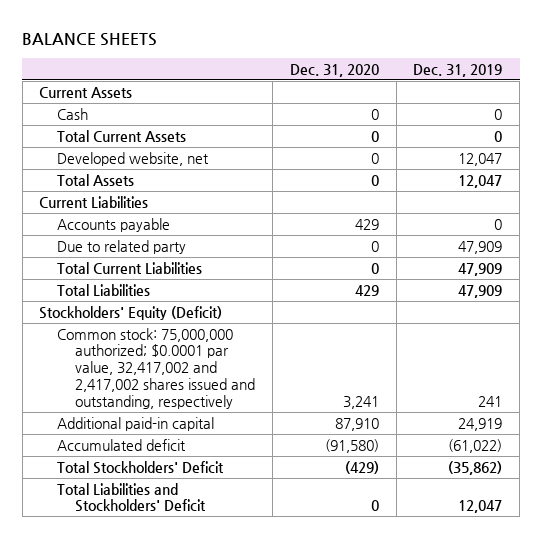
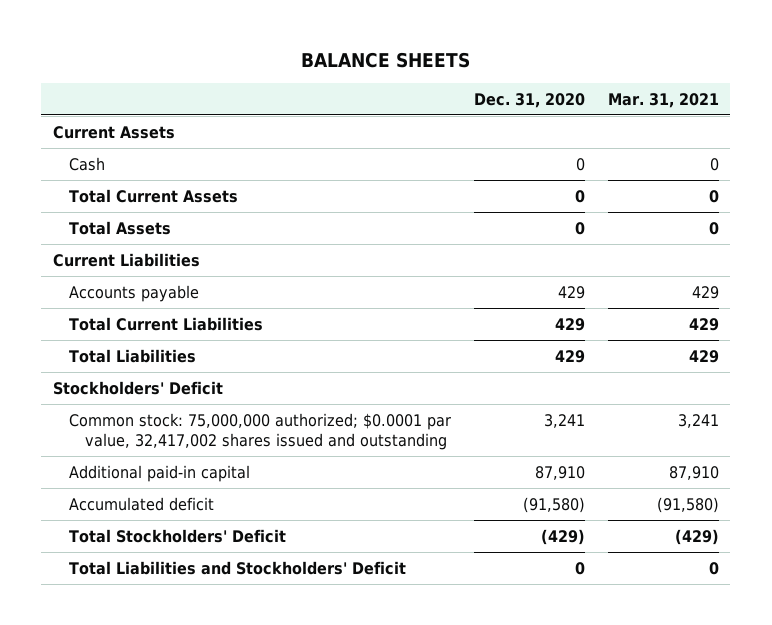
- | Dec. 31, 2020 | Dec. 31, 2019
+ | Dec. 31, 2020 | Mar. 31, 2021
- Developed website, net | 0 | 12,047
- Due to related party | 0 | 47,909
- Total Current Liabilities | 0 | 47,909
+ Total Current Liabilities | 429 | 429
- Stockholders' Equity (Deficit)
- Common stock: 75,000,000 authorized; $0.0001 par value, 32,417,002 and 2,417,002 shares issued and outstanding, respectively | 3,241 | 241
+ Stockholders' Deficit
+ Common stock: 75,000,000 authorized; $0.0001 par value, 32,417,002 shares issued and outstanding | 3,241 | 3,241

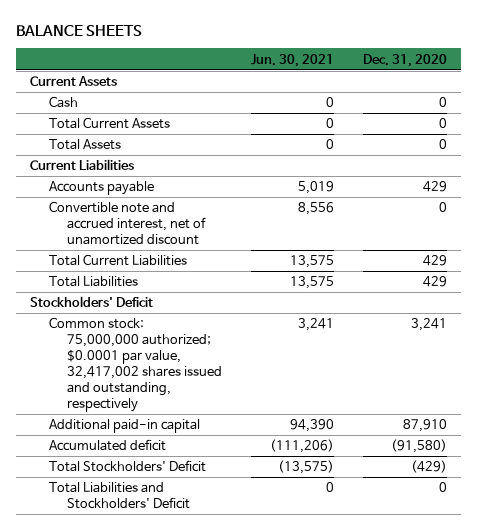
- | Dec. 31, 2020 | Mar. 31, 2021
+ | Jun. 30, 2021 | Dec. 31, 2020
+ Convertible note and accrued interest, net of unamortized discount | 8,556 | 0
- Common stock: 75,000,000 authorized; $0.0001 par value, 32,417,002 shares issued and outstanding | 3,241 | 3,241
+ Common stock: 75,000,000 authorized; $0.0001 par value, 32,417,002 shares issued and outstanding, respectively | 3,241 | 3,241

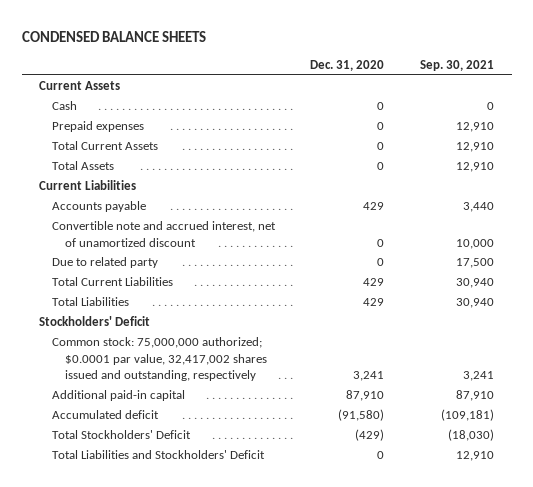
- BALANCE SHEETS
+ CONDENSED BALANCE SHEETS
- | Jun. 30, 2021 | Dec. 31, 2020
+ | Dec. 31, 2020 | Sep. 30, 2021
+ Prepaid expenses | 0 | 12,910
+ Due to related party | 0 | 17,500

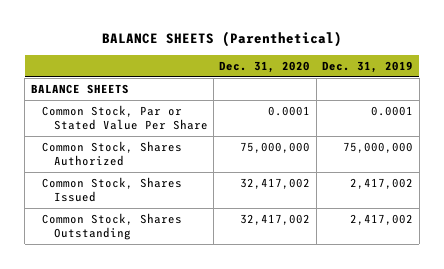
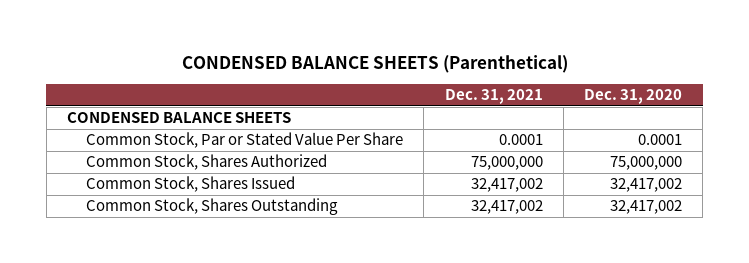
- BALANCE SHEETS (Parenthetical)
+ CONDENSED BALANCE SHEETS (Parenthetical)
- | Dec. 31, 2020 | Dec. 31, 2019
+ | Dec. 31, 2021 | Dec. 31, 2020
- BALANCE SHEETS
+ CONDENSED BALANCE SHEETS

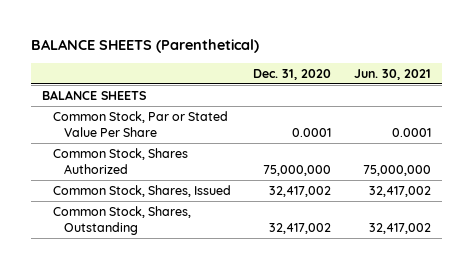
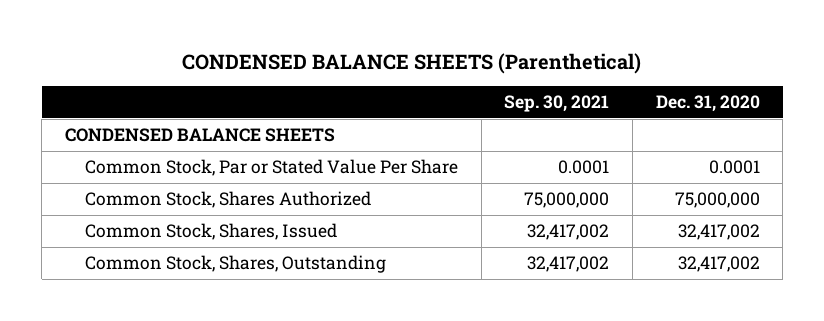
- BALANCE SHEETS (Parenthetical)
+ CONDENSED BALANCE SHEETS (Parenthetical)
- | Dec. 31, 2020 | Jun. 30, 2021
+ | Sep. 30, 2021 | Dec. 31, 2020
- BALANCE SHEETS
+ CONDENSED BALANCE SHEETS

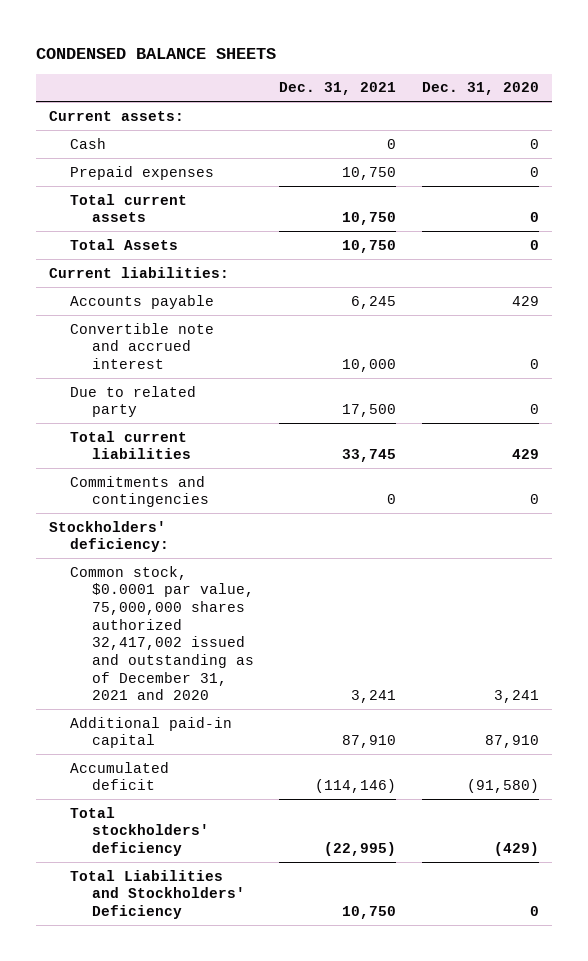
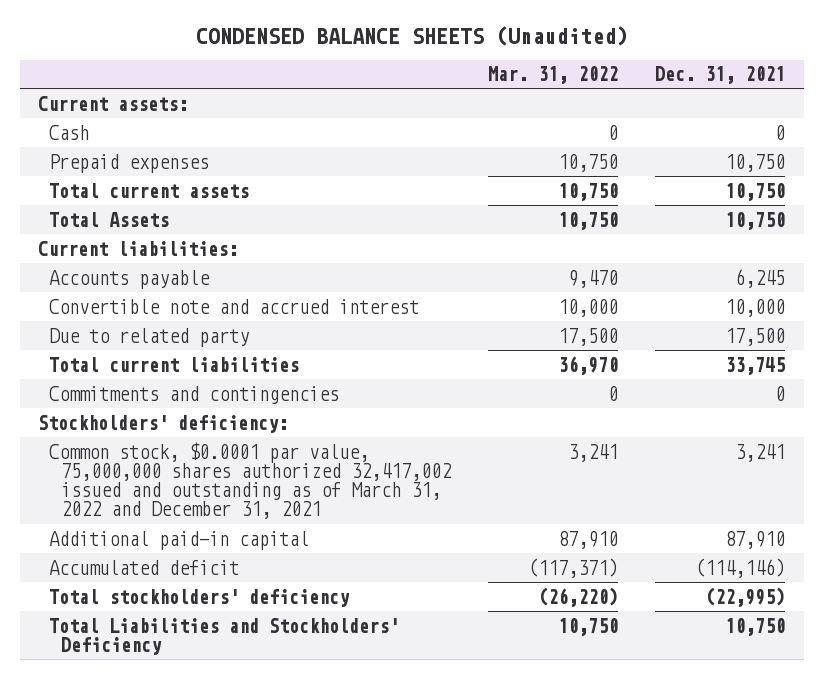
- CONDENSED BALANCE SHEETS
+ CONDENSED BALANCE SHEETS (Unaudited)
- | Dec. 31, 2021 | Dec. 31, 2020
+ | Mar. 31, 2022 | Dec. 31, 2021
- Common stock, $0.0001 par value, 75,000,000 shares authorized 32,417,002 issued and outstanding as of December 31, 2021 and 2020 | 3,241 | 3,241
+ Common stock, $0.0001 par value, 75,000,000 shares authorized 32,417,002 issued and outstanding as of March 31, 2022 and December 31, 2021 | 3,241 | 3,241

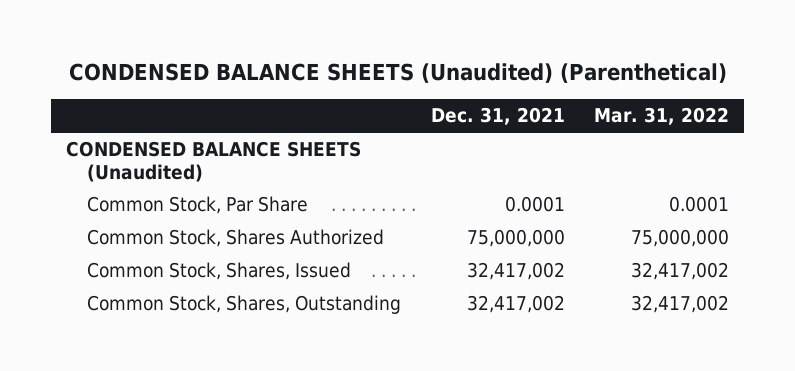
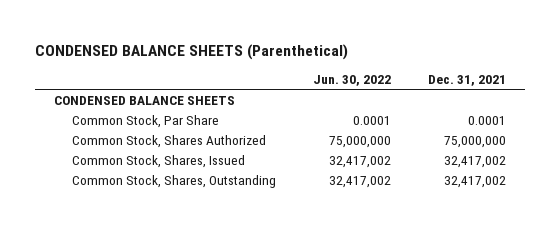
- CONDENSED BALANCE SHEETS (Unaudited) (Parenthetical)
+ CONDENSED BALANCE SHEETS (Parenthetical)
- | Dec. 31, 2021 | Mar. 31, 2022
+ | Jun. 30, 2022 | Dec. 31, 2021
- CONDENSED BALANCE SHEETS (Unaudited)
+ CONDENSED BALANCE SHEETS

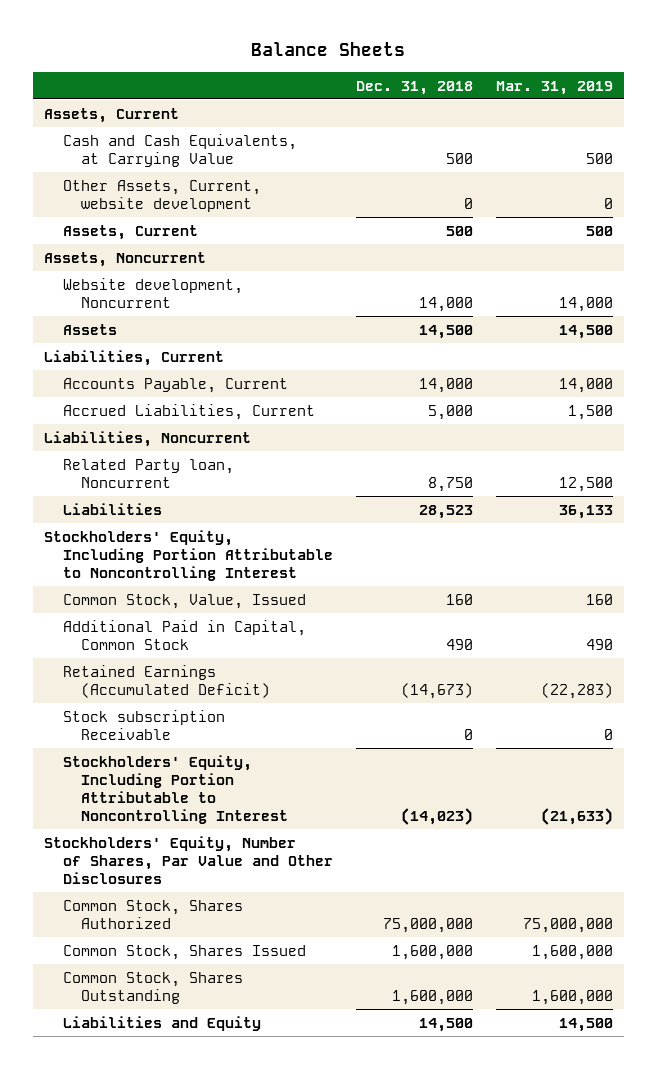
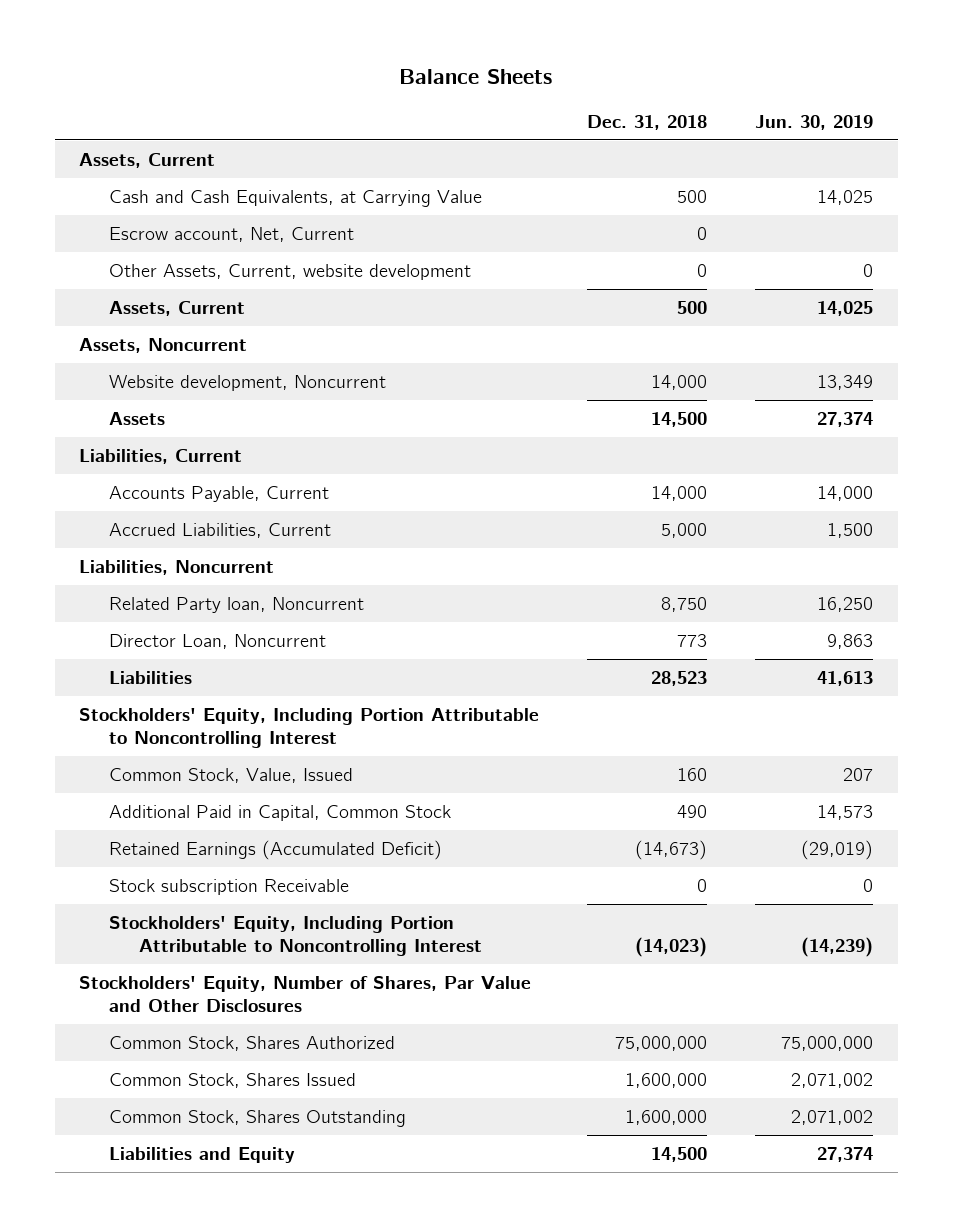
- | Dec. 31, 2018 | Mar. 31, 2019
+ | Dec. 31, 2018 | Jun. 30, 2019
+ Escrow account, Net, Current | 0 |
+ Director Loan, Noncurrent | 773 | 9,863

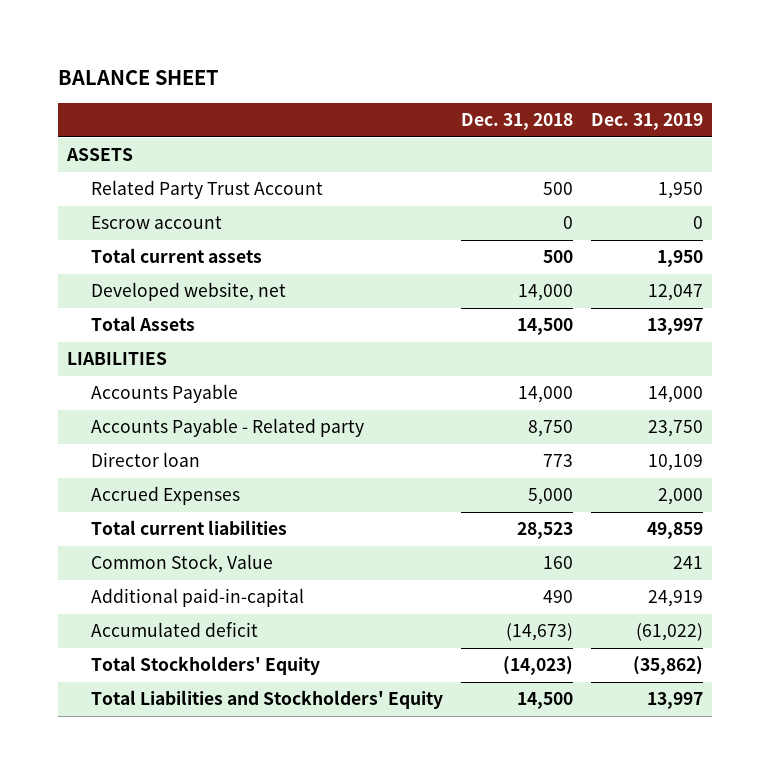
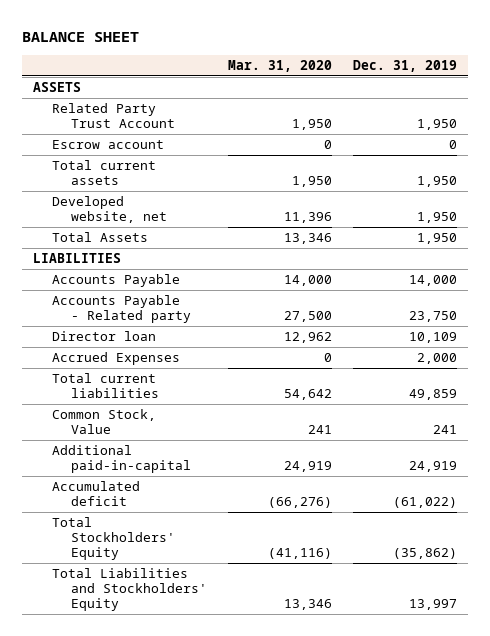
- | Dec. 31, 2018 | Dec. 31, 2019
+ | Mar. 31, 2020 | Dec. 31, 2019
- Developed website, net | 14,000 | 12,047
- Total Assets | 14,500 | 13,997
+ Developed website, net | 11,396 | 1,950
+ Total Assets | 13,346 | 1,950

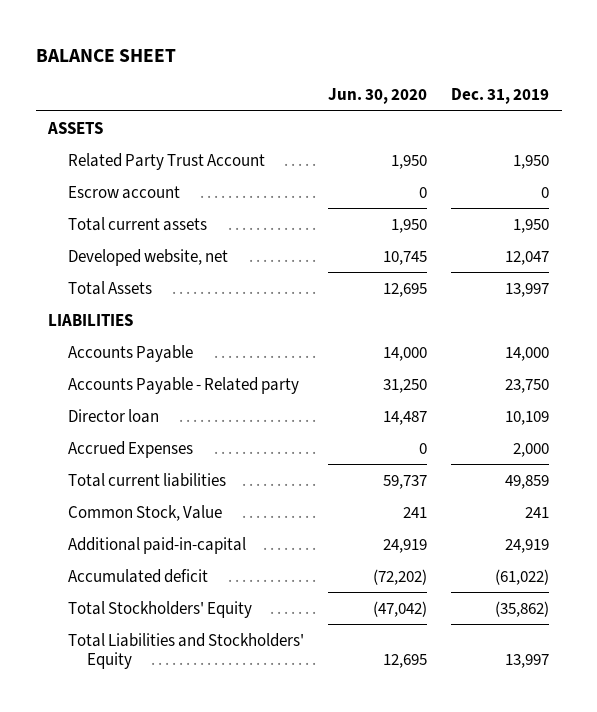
- | Mar. 31, 2020 | Dec. 31, 2019
+ | Jun. 30, 2020 | Dec. 31, 2019
- Developed website, net | 11,396 | 1,950
- Total Assets | 13,346 | 1,950
+ Developed website, net | 10,745 | 12,047
+ Total Assets | 12,695 | 13,997

